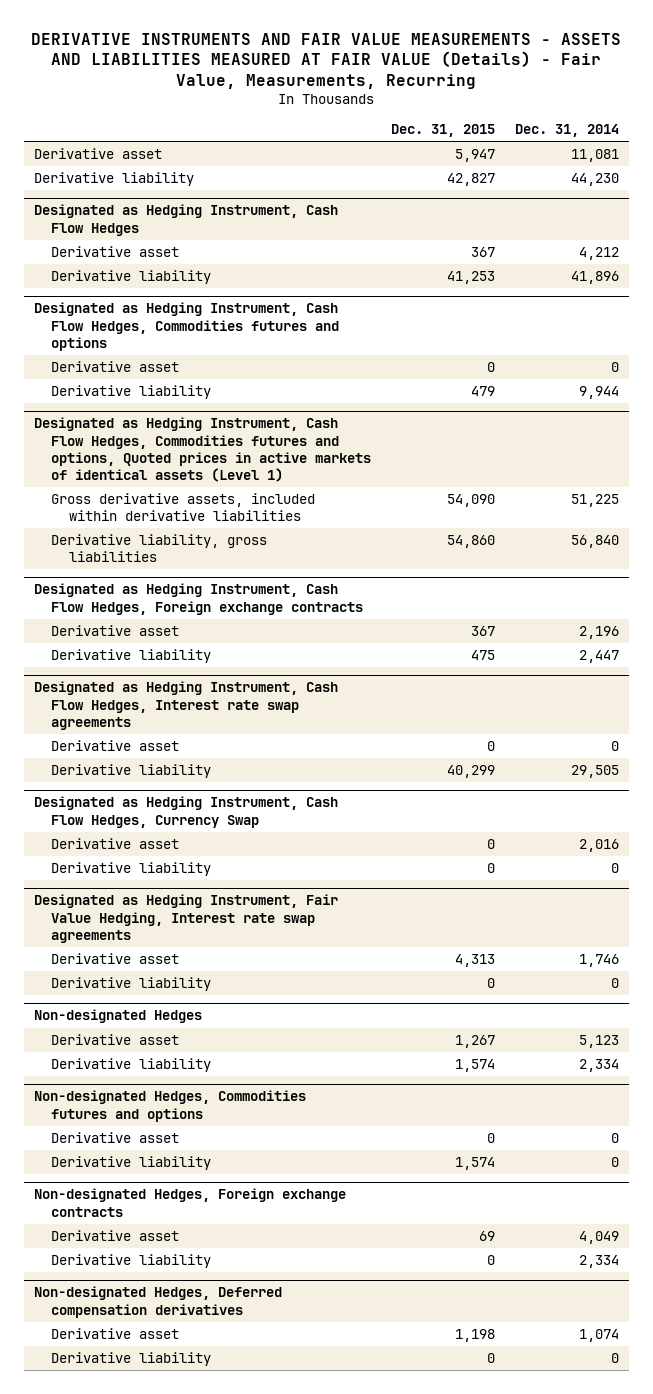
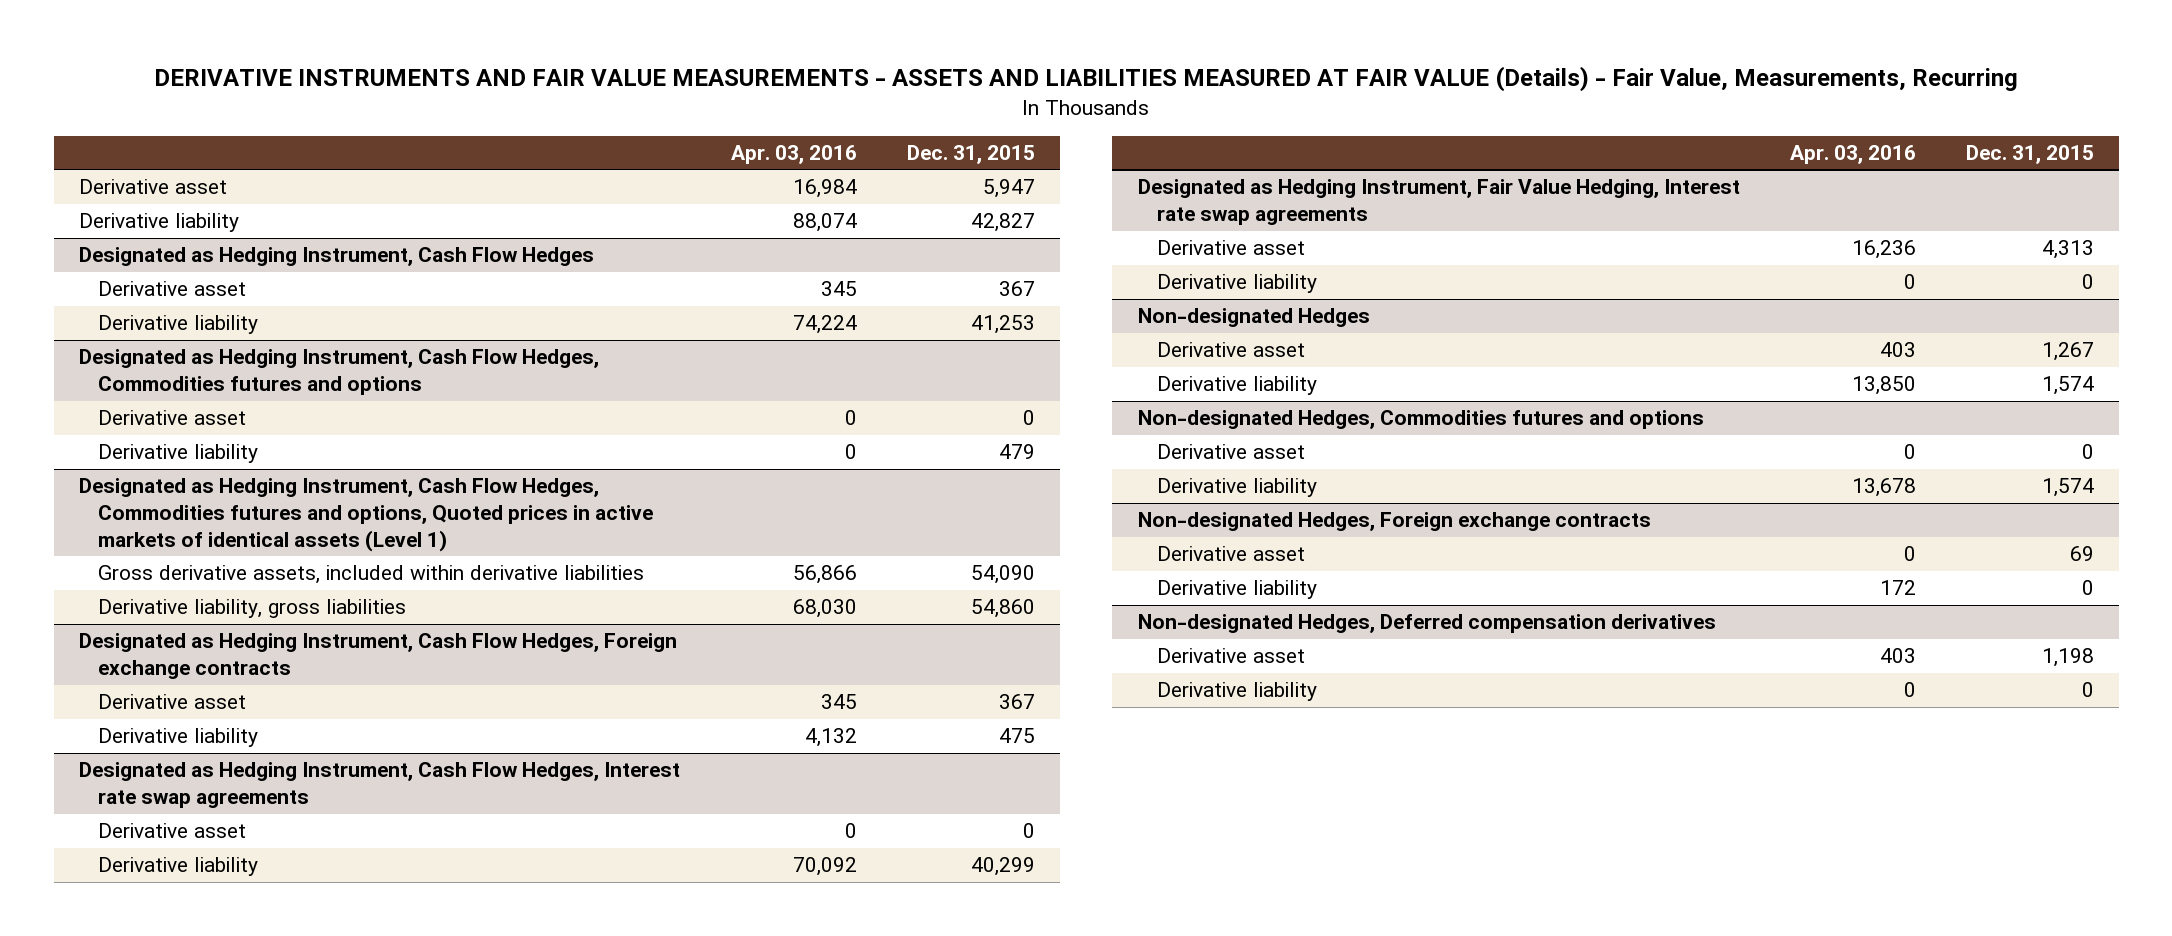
- | Dec. 31, 2015 | Dec. 31, 2014
+ | Apr. 03, 2016 | Dec. 31, 2015
- Designated as Hedging Instrument, Cash Flow Hedges, Currency Swap
- Derivative asset | 0 | 2,016
- Derivative liability | 0 | 0

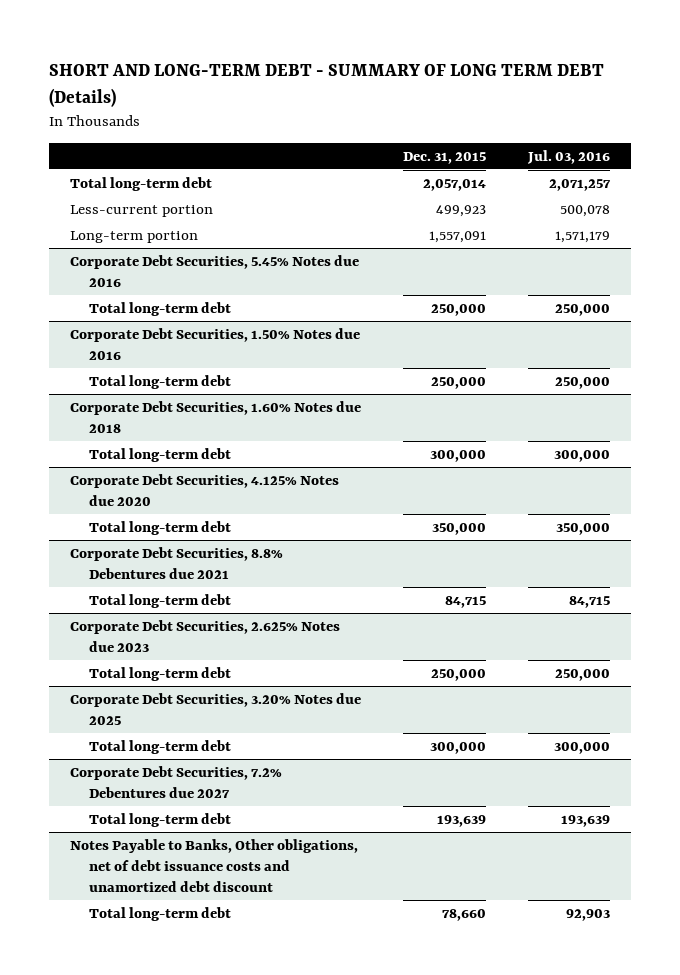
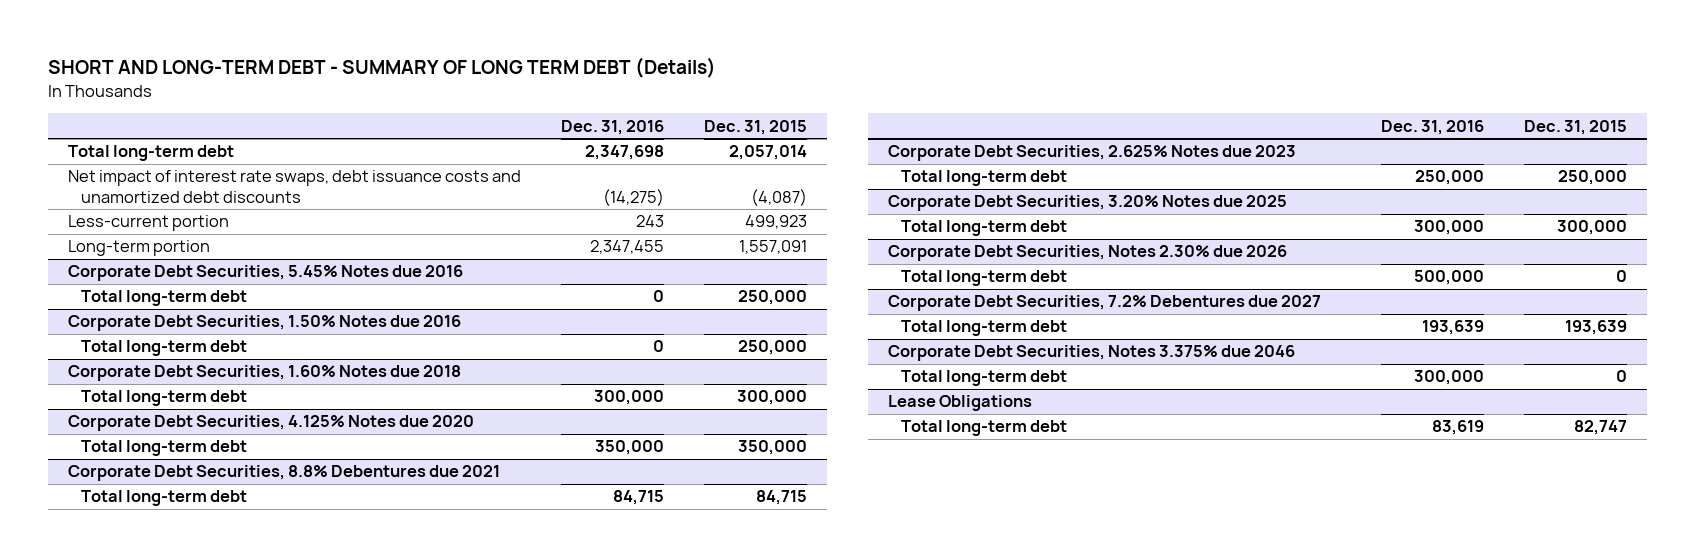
- | Dec. 31, 2015 | Jul. 03, 2016
+ | Dec. 31, 2016 | Dec. 31, 2015
+ Net impact of interest rate swaps, debt issuance costs and unamortized debt discounts | (14,275) | (4,087)
+ Corporate Debt Securities, Notes 2.30% due 2026
+ Total long-term debt | 500,000 | 0
- Notes Payable to Banks, Other obligations, net of debt issuance costs and unamortized debt discount
- Total long-term debt | 78,660 | 92,903
+ Corporate Debt Securities, Notes 3.375% due 2046
+ Total long-term debt | 300,000 | 0
+ Lease Obligations
+ Total long-term debt | 83,619 | 82,747

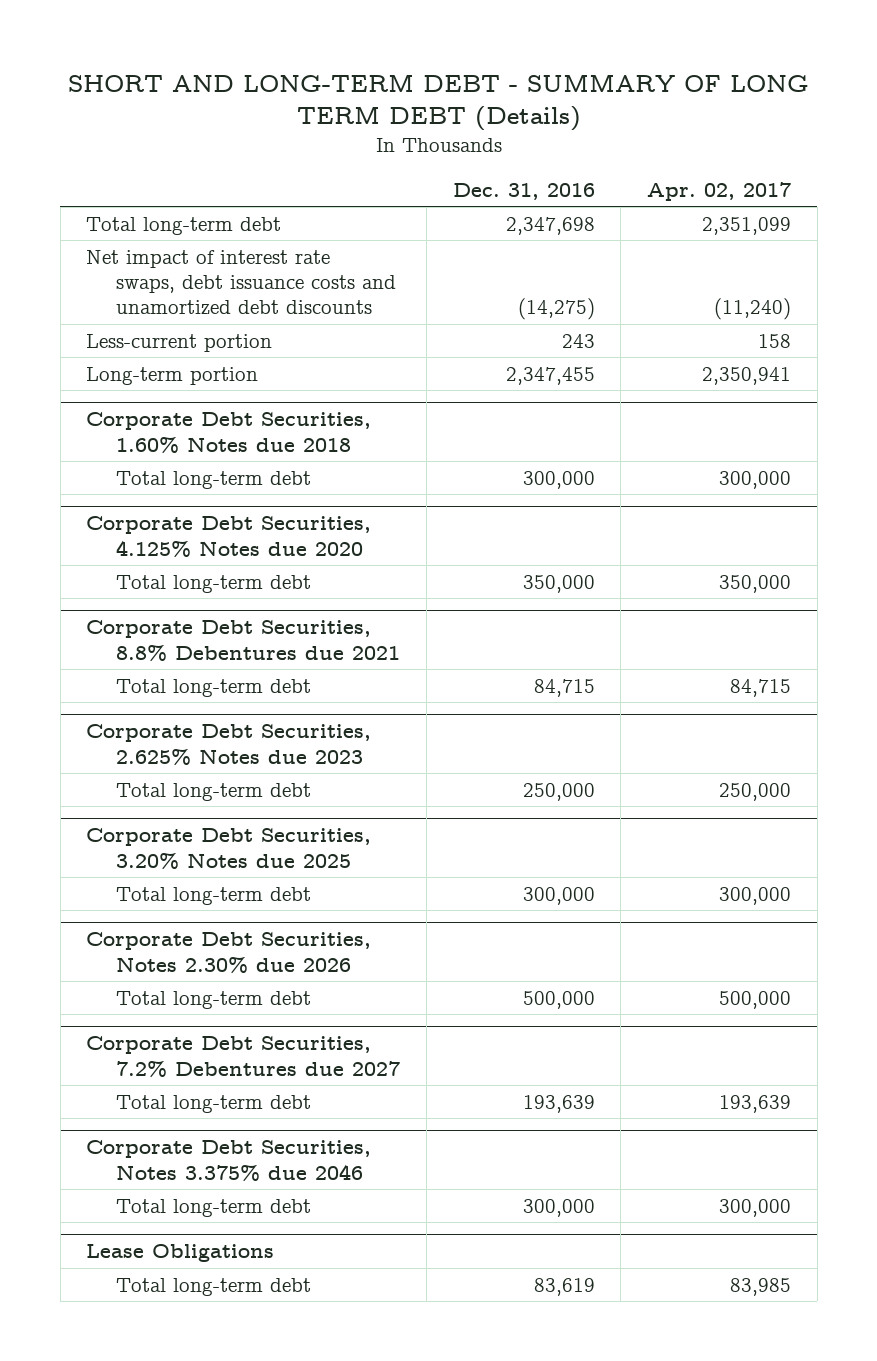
- | Dec. 31, 2016 | Dec. 31, 2015
+ | Dec. 31, 2016 | Apr. 02, 2017
- Corporate Debt Securities, 5.45% Notes due 2016
- Total long-term debt | 0 | 250,000
- Corporate Debt Securities, 1.50% Notes due 2016
- Total long-term debt | 0 | 250,000

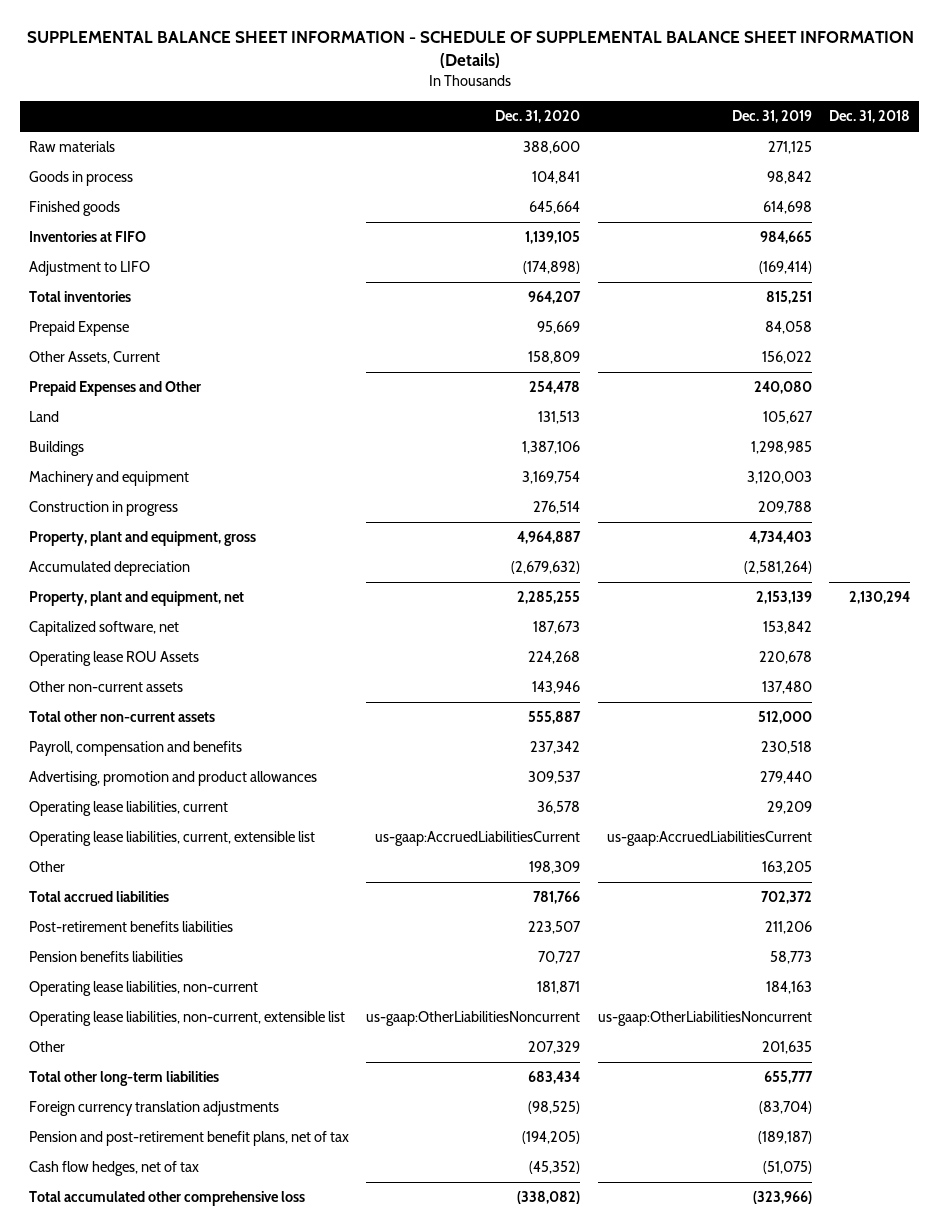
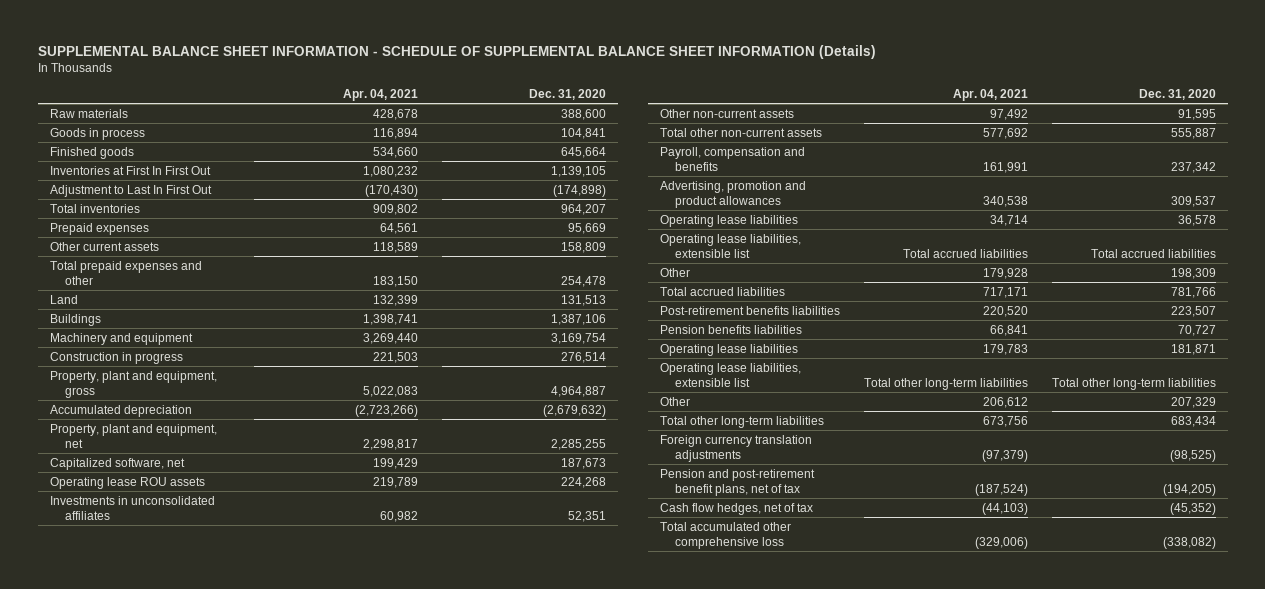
- | Dec. 31, 2020 | Dec. 31, 2019 | Dec. 31, 2018
+ | Apr. 04, 2021 | Dec. 31, 2020
- Inventories at FIFO | 1,139,105 | 984,665 |
- Adjustment to LIFO | (174,898) | (169,414) |
+ Inventories at First In First Out | 1,080,232 | 1,139,105
+ Adjustment to Last In First Out | (170,430) | (174,898)
- Prepaid Expense | 95,669 | 84,058 |
- Other Assets, Current | 158,809 | 156,022 |
- Prepaid Expenses and Other | 254,478 | 240,080 |
+ Prepaid expenses | 64,561 | 95,669
+ Other current assets | 118,589 | 158,809
+ Total prepaid expenses and other | 183,150 | 254,478
- Operating lease ROU Assets | 224,268 | 220,678 |
- Other non-current assets | 143,946 | 137,480 |
+ Operating lease ROU assets | 219,789 | 224,268
+ Investments in unconsolidated affiliates | 60,982 | 52,351
+ Other non-current assets | 97,492 | 91,595
- Operating lease liabilities, current | 36,578 | 29,209 |
- Operating lease liabilities, current, extensible list | us-gaap:AccruedLiabilitiesCurrent | us-gaap:AccruedLiabilitiesCurrent |
+ Operating lease liabilities | 34,714 | 36,578
+ Operating lease liabilities, extensible list | Total accrued liabilities | Total accrued liabilities
- Operating lease liabilities, non-current | 181,871 | 184,163 |
- Operating lease liabilities, non-current, extensible list | us-gaap:OtherLiabilitiesNoncurrent | us-gaap:OtherLiabilitiesNoncurrent |
+ Operating lease liabilities | 179,783 | 181,871
+ Operating lease liabilities, extensible list | Total other long-term liabilities | Total other long-term liabilities

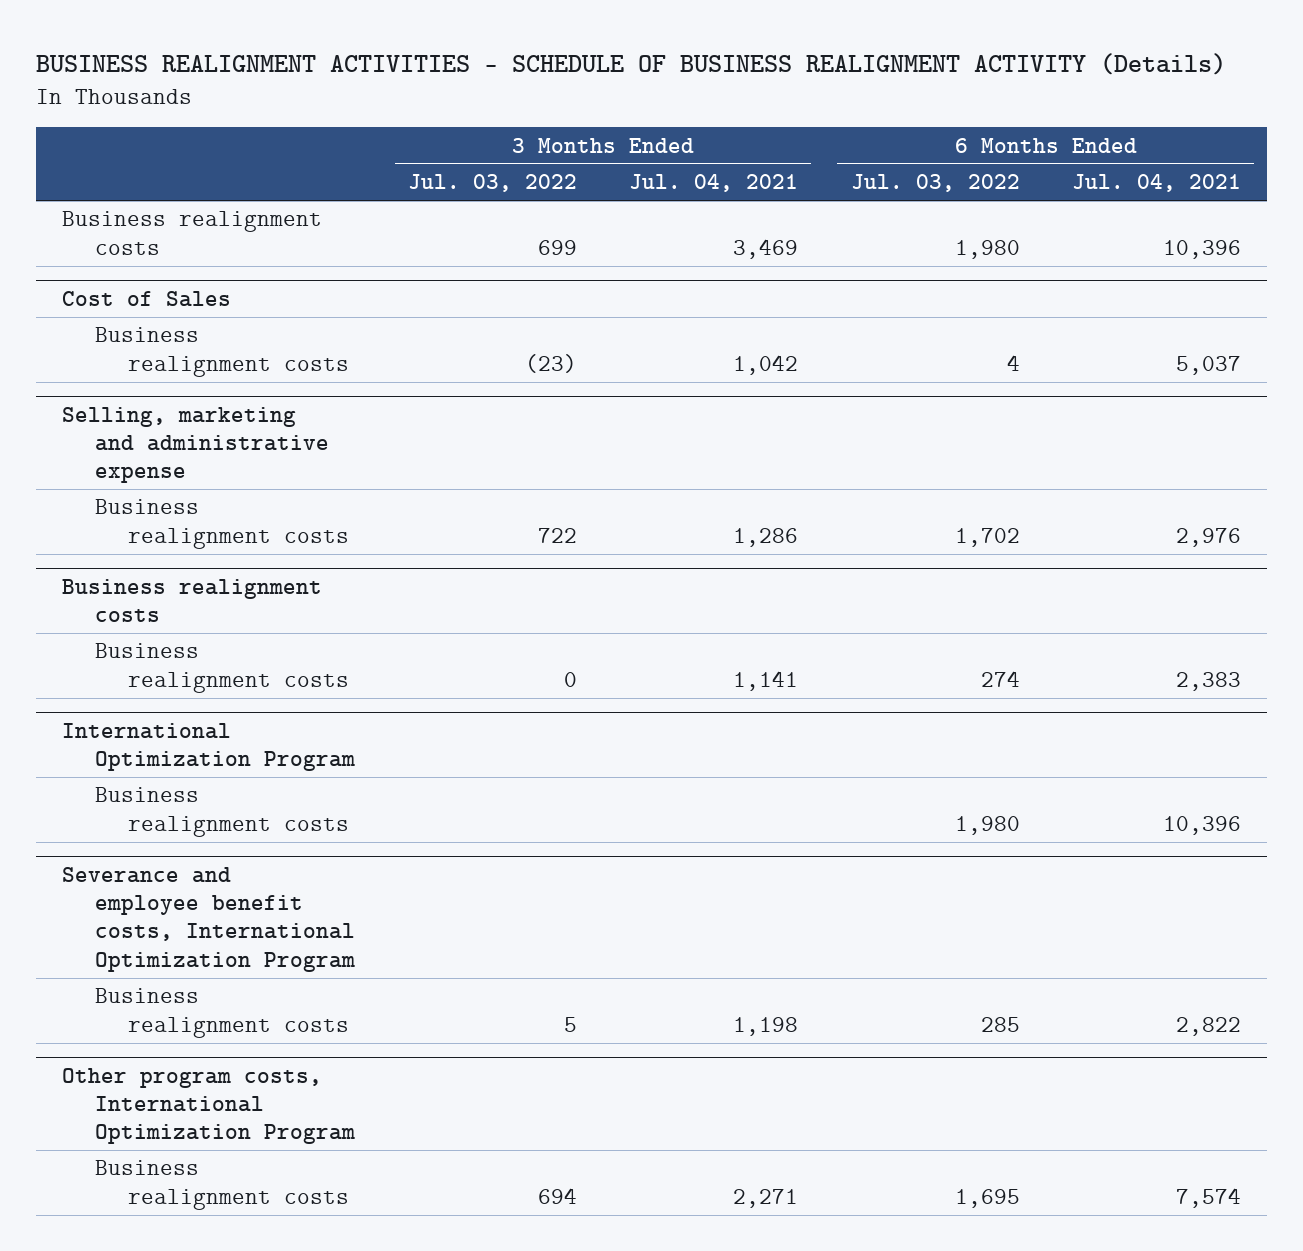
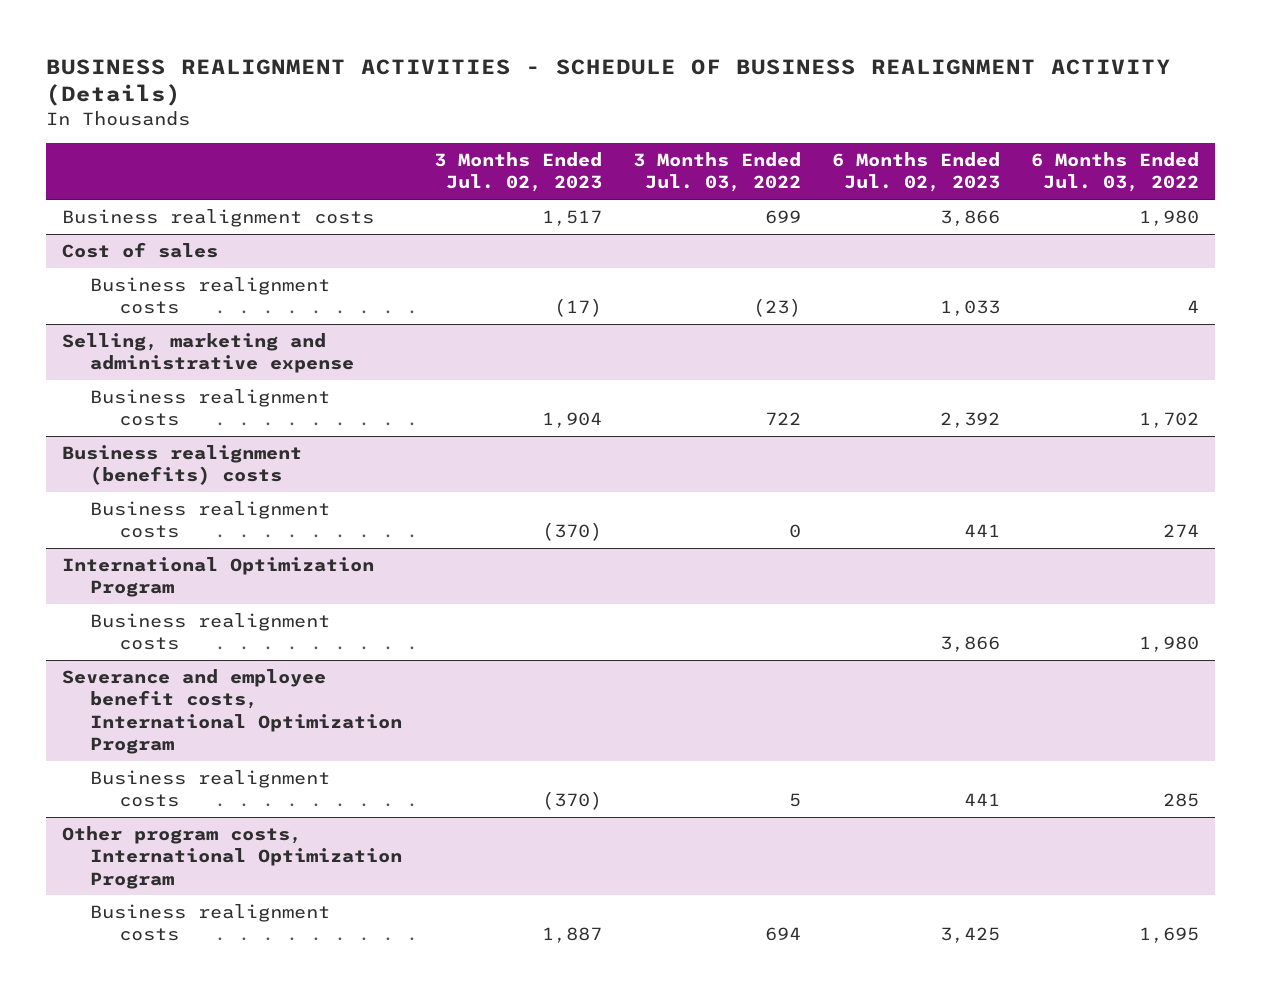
- | 3 Months Ended Jul. 03, 2022 | 3 Months Ended Jul. 04, 2021 | 6 Months Ended Jul. 03, 2022 | 6 Months Ended Jul. 04, 2021
+ | 3 Months Ended Jul. 02, 2023 | 3 Months Ended Jul. 03, 2022 | 6 Months Ended Jul. 02, 2023 | 6 Months Ended Jul. 03, 2022
- Cost of Sales
+ Cost of sales
- Business realignment costs
+ Business realignment (benefits) costs

